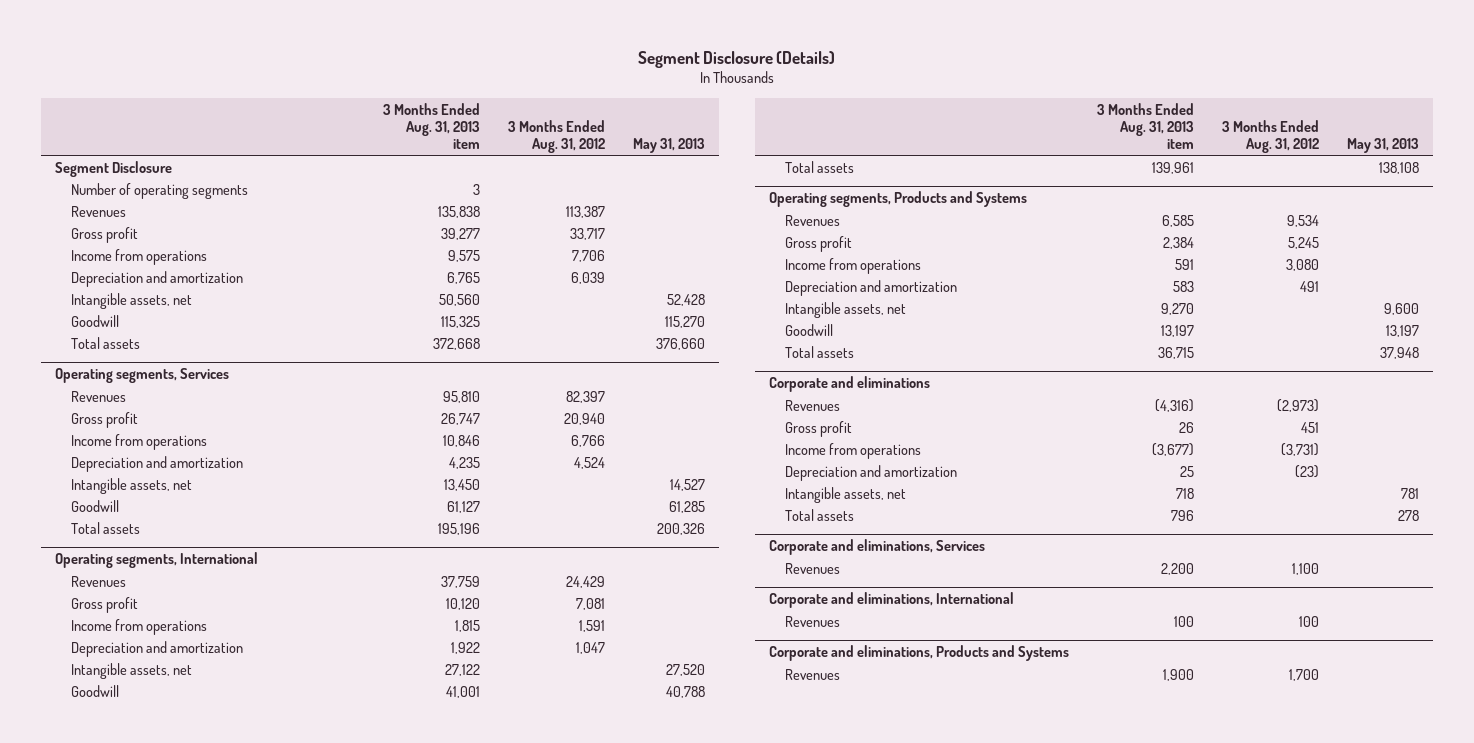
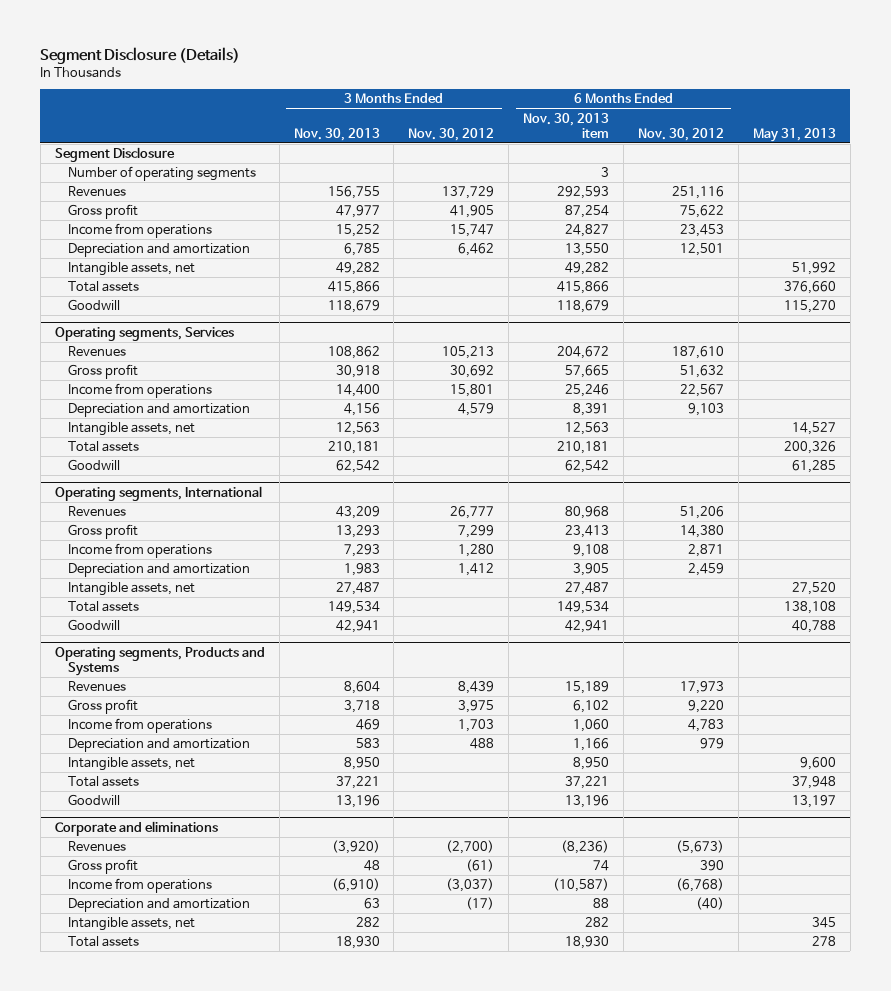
- | 3 Months Ended Aug. 31, 2013 item | 3 Months Ended Aug. 31, 2012 | May 31, 2013
+ | 3 Months Ended Nov. 30, 2013 | 3 Months Ended Nov. 30, 2012 | 6 Months Ended Nov. 30, 2013 item | 6 Months Ended Nov. 30, 2012 | May 31, 2013
- Intangible assets, net | 50,560 | | 52,428
+ Intangible assets, net | 49,282 | | 49,282 | | 51,992
moved down: Goodwill | 118,679 | | 118,679 | | 115,270
@ Operating segments, Services
moved down: Goodwill | 62,542 | | 62,542 | | 61,285
@ Operating segments, International
moved down: Goodwill | 42,941 | | 42,941 | | 40,788
@ Operating segments, Products and Systems
moved down: Goodwill | 13,196 | | 13,196 | | 13,197
@ Corporate and eliminations
- Intangible assets, net | 718 | | 781
+ Intangible assets, net | 282 | | 282 | | 345
- Corporate and eliminations, Services
- Revenues | 2,200 | 1,100 |
- Corporate and eliminations, International
- Revenues | 100 | 100 |
- Corporate and eliminations, Products and Systems
- Revenues | 1,900 | 1,700 |

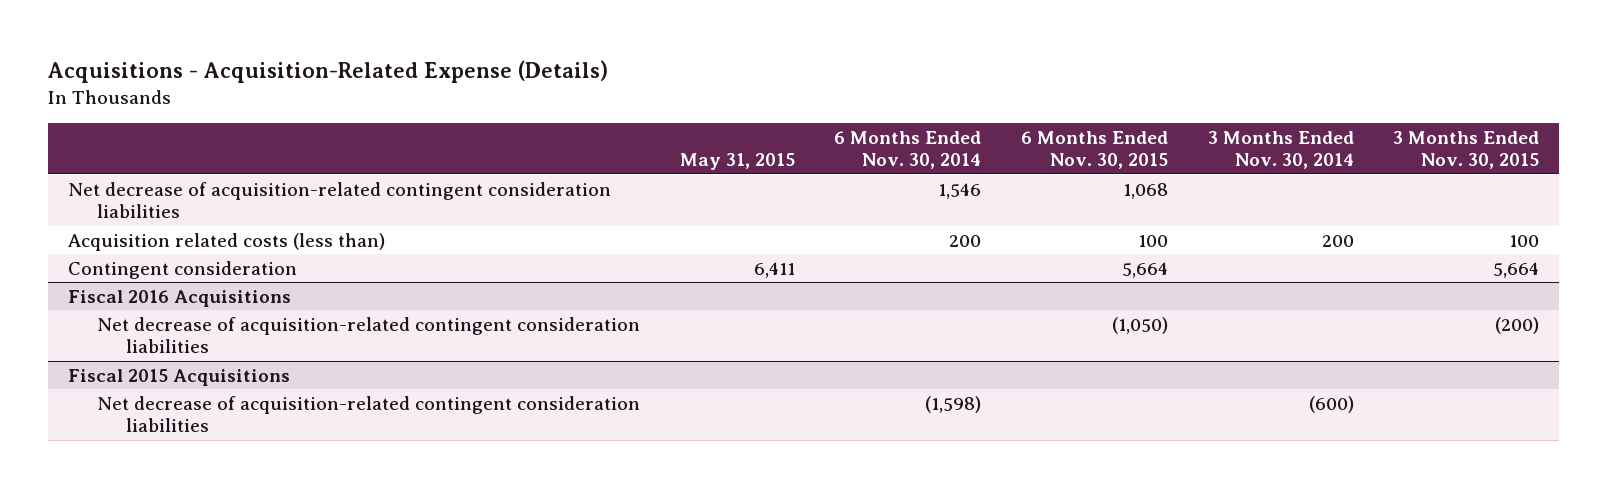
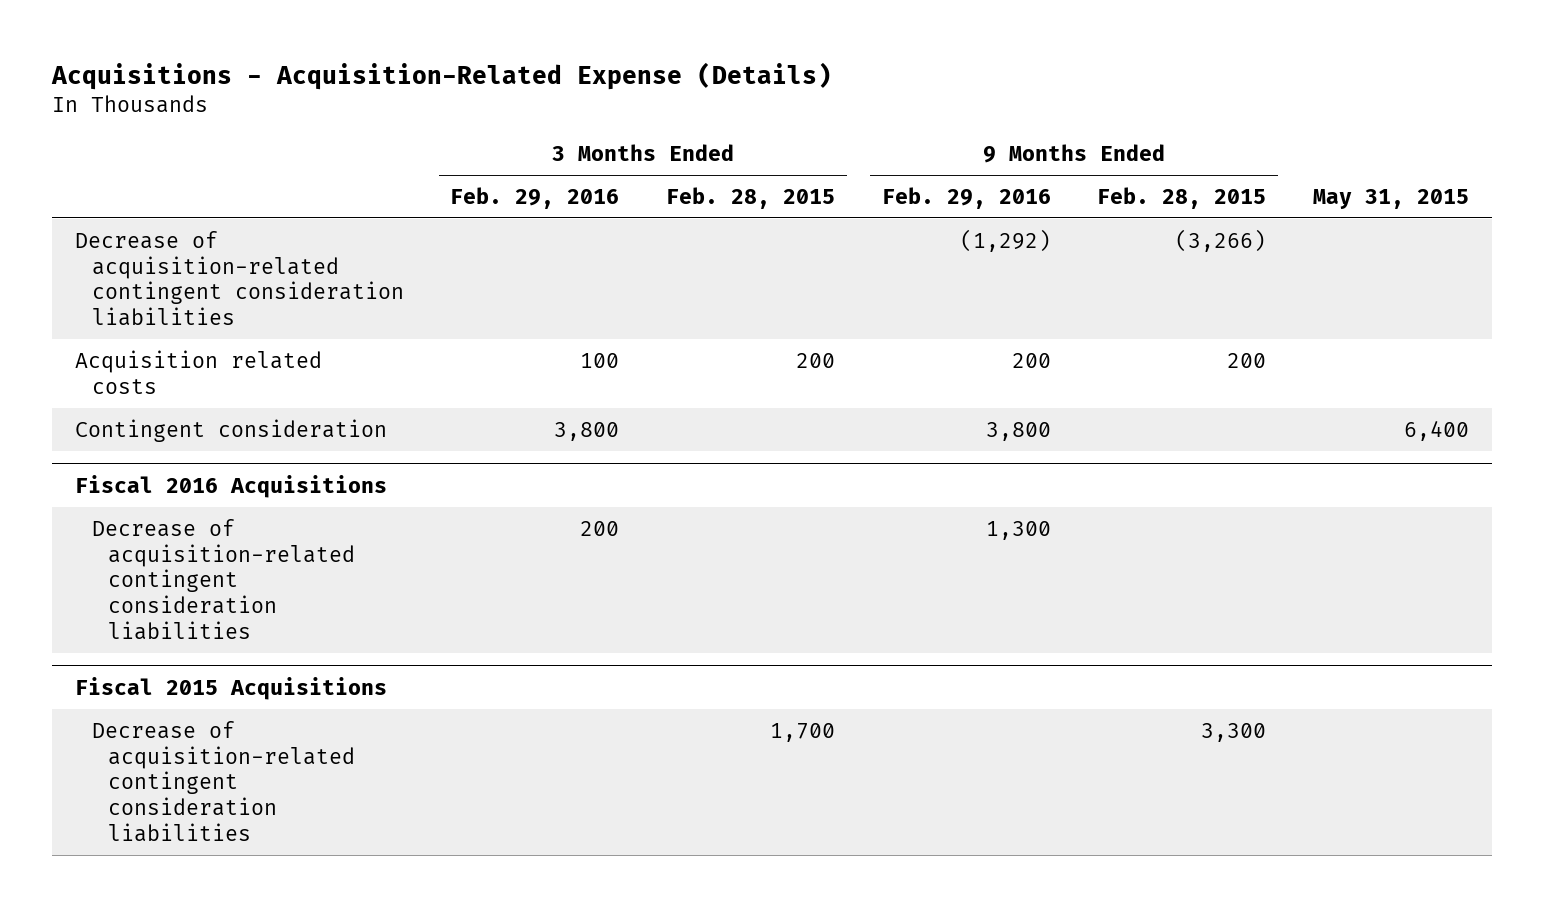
- | May 31, 2015 | 6 Months Ended Nov. 30, 2014 | 6 Months Ended Nov. 30, 2015 | 3 Months Ended Nov. 30, 2014 | 3 Months Ended Nov. 30, 2015
+ | 3 Months Ended Feb. 29, 2016 | 3 Months Ended Feb. 28, 2015 | 9 Months Ended Feb. 29, 2016 | 9 Months Ended Feb. 28, 2015 | May 31, 2015
- Net decrease of acquisition-related contingent consideration liabilities | | 1,546 | 1,068 | |
- Acquisition related costs (less than) | | 200 | 100 | 200 | 100
- Contingent consideration | 6,411 | | 5,664 | | 5,664
+ Decrease of acquisition-related contingent consideration liabilities | | | (1,292) | (3,266) |
+ Acquisition related costs | 100 | 200 | 200 | 200 |
+ Contingent consideration | 3,800 | | 3,800 | | 6,400
@ Fiscal 2016 Acquisitions
- Net decrease of acquisition-related contingent consideration liabilities | | | (1,050) | | (200)
+ Decrease of acquisition-related contingent consideration liabilities | 200 | | 1,300 | |
@ Fiscal 2015 Acquisitions
- Net decrease of acquisition-related contingent consideration liabilities | | (1,598) | | (600) |
+ Decrease of acquisition-related contingent consideration liabilities | | 1,700 | | 3,300 |

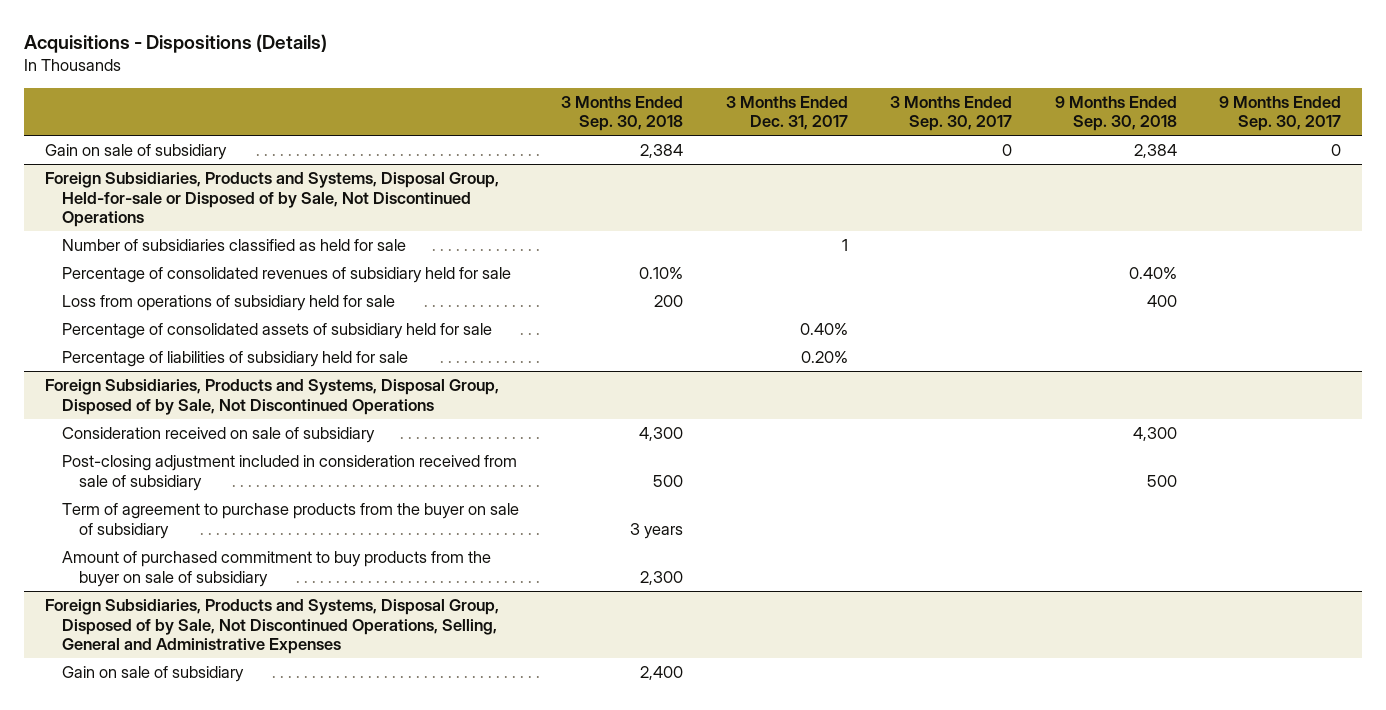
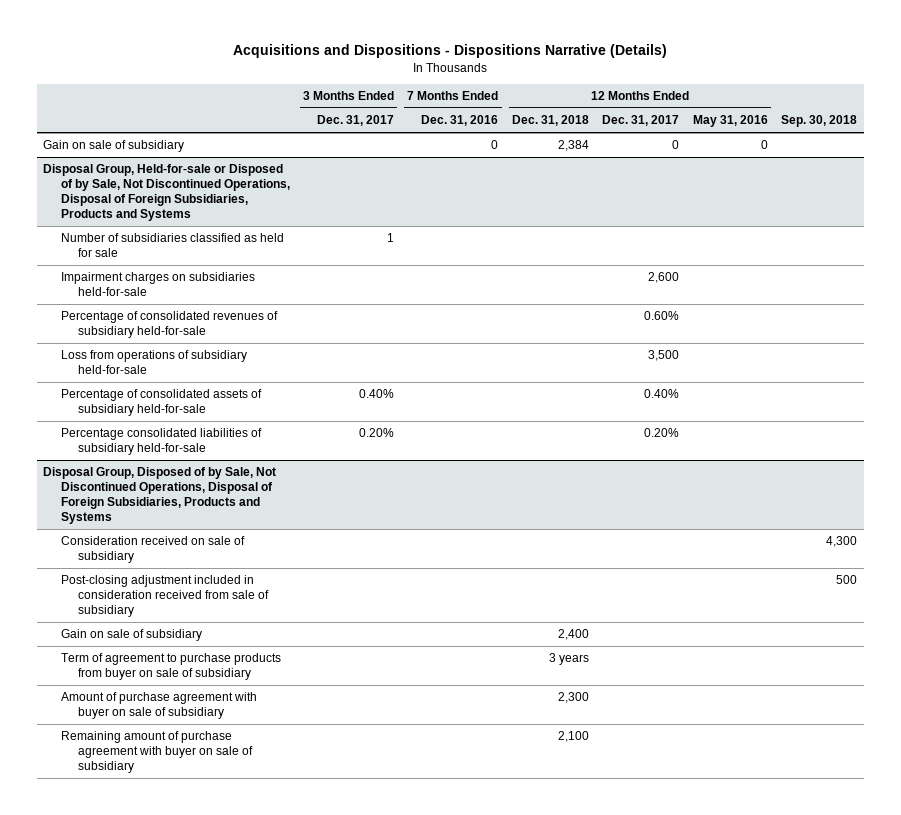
- Acquisitions - Dispositions (Details)
+ Acquisitions and Dispositions - Dispositions Narrative (Details)
- | 3 Months Ended Sep. 30, 2018 | 3 Months Ended Dec. 31, 2017 | 3 Months Ended Sep. 30, 2017 | 9 Months Ended Sep. 30, 2018 | 9 Months Ended Sep. 30, 2017
+ | 3 Months Ended Dec. 31, 2017 | 7 Months Ended Dec. 31, 2016 | 12 Months Ended Dec. 31, 2018 | 12 Months Ended Dec. 31, 2017 | 12 Months Ended May 31, 2016 | Sep. 30, 2018
- Foreign Subsidiaries, Products and Systems, Disposal Group, Held-for-sale or Disposed of by Sale, Not Discontinued Operations
+ Disposal Group, Held-for-sale or Disposed of by Sale, Not Discontinued Operations, Disposal of Foreign Subsidiaries, Products and Systems
- Percentage of consolidated revenues of subsidiary held for sale | 0.10% | | | 0.40% |
- Loss from operations of subsidiary held for sale | 200 | | | 400 |
- Percentage of consolidated assets of subsidiary held for sale | | 0.40% | | |
- Percentage of liabilities of subsidiary held for sale | | 0.20% | | |
- Foreign Subsidiaries, Products and Systems, Disposal Group, Disposed of by Sale, Not Discontinued Operations
+ Impairment charges on subsidiaries held-for-sale | | | | 2,600 | |
+ Percentage of consolidated revenues of subsidiary held-for-sale | | | | 0.60% | |
+ Loss from operations of subsidiary held-for-sale | | | | 3,500 | |
+ Percentage of consolidated assets of subsidiary held-for-sale | 0.40% | | | 0.40% | |
+ Percentage consolidated liabilities of subsidiary held-for-sale | 0.20% | | | 0.20% | |
+ Disposal Group, Disposed of by Sale, Not Discontinued Operations, Disposal of Foreign Subsidiaries, Products and Systems
- Term of agreement to purchase products from the buyer on sale of subsidiary | 3 years | | | |
- Amount of purchased commitment to buy products from the buyer on sale of subsidiary | 2,300 | | | |
- Foreign Subsidiaries, Products and Systems, Disposal Group, Disposed of by Sale, Not Discontinued Operations, Selling, General and Administrative Expenses
- Gain on sale of subsidiary | 2,400 | | | |
+ Gain on sale of subsidiary | | | 2,400 | | |
+ Term of agreement to purchase products from buyer on sale of subsidiary | | | 3 years | | |
+ Amount of purchase agreement with buyer on sale of subsidiary | | | 2,300 | | |
+ Remaining amount of purchase agreement with buyer on sale of subsidiary | | | 2,100 | | |

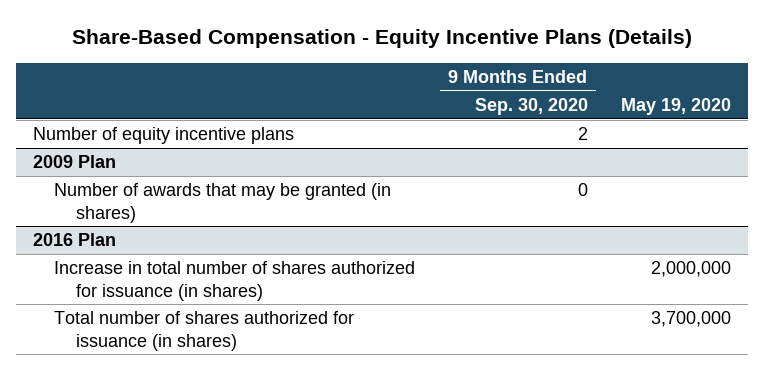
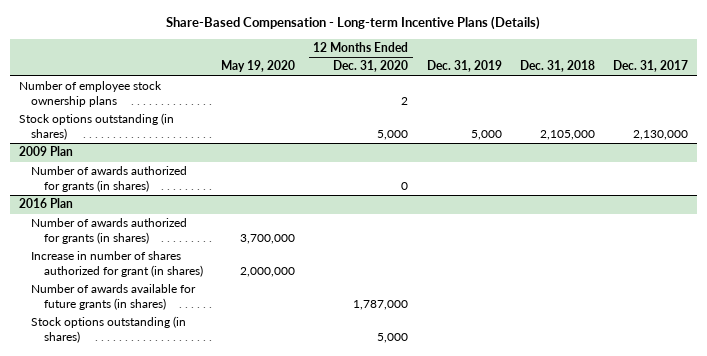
- Share-Based Compensation - Equity Incentive Plans (Details)
+ Share-Based Compensation - Long-term Incentive Plans (Details)
- | 9 Months Ended Sep. 30, 2020 | May 19, 2020
+ | May 19, 2020 | 12 Months Ended Dec. 31, 2020 | Dec. 31, 2019 | Dec. 31, 2018 | Dec. 31, 2017
- Number of equity incentive plans | 2 |
+ Number of employee stock ownership plans | | 2 | | |
+ Stock options outstanding (in shares) | | 5,000 | 5,000 | 2,105,000 | 2,130,000
@ 2009 Plan
- Number of awards that may be granted (in shares) | 0 |
+ Number of awards authorized for grants (in shares) | | 0 | | |
@ 2016 Plan
- Increase in total number of shares authorized for issuance (in shares) | | 2,000,000
- Total number of shares authorized for issuance (in shares) | | 3,700,000
+ Number of awards authorized for grants (in shares) | 3,700,000 | | | |
+ Increase in number of shares authorized for grant (in shares) | 2,000,000 | | | |
+ Number of awards available for future grants (in shares) | | 1,787,000 | | |
+ Stock options outstanding (in shares) | | 5,000 | | |

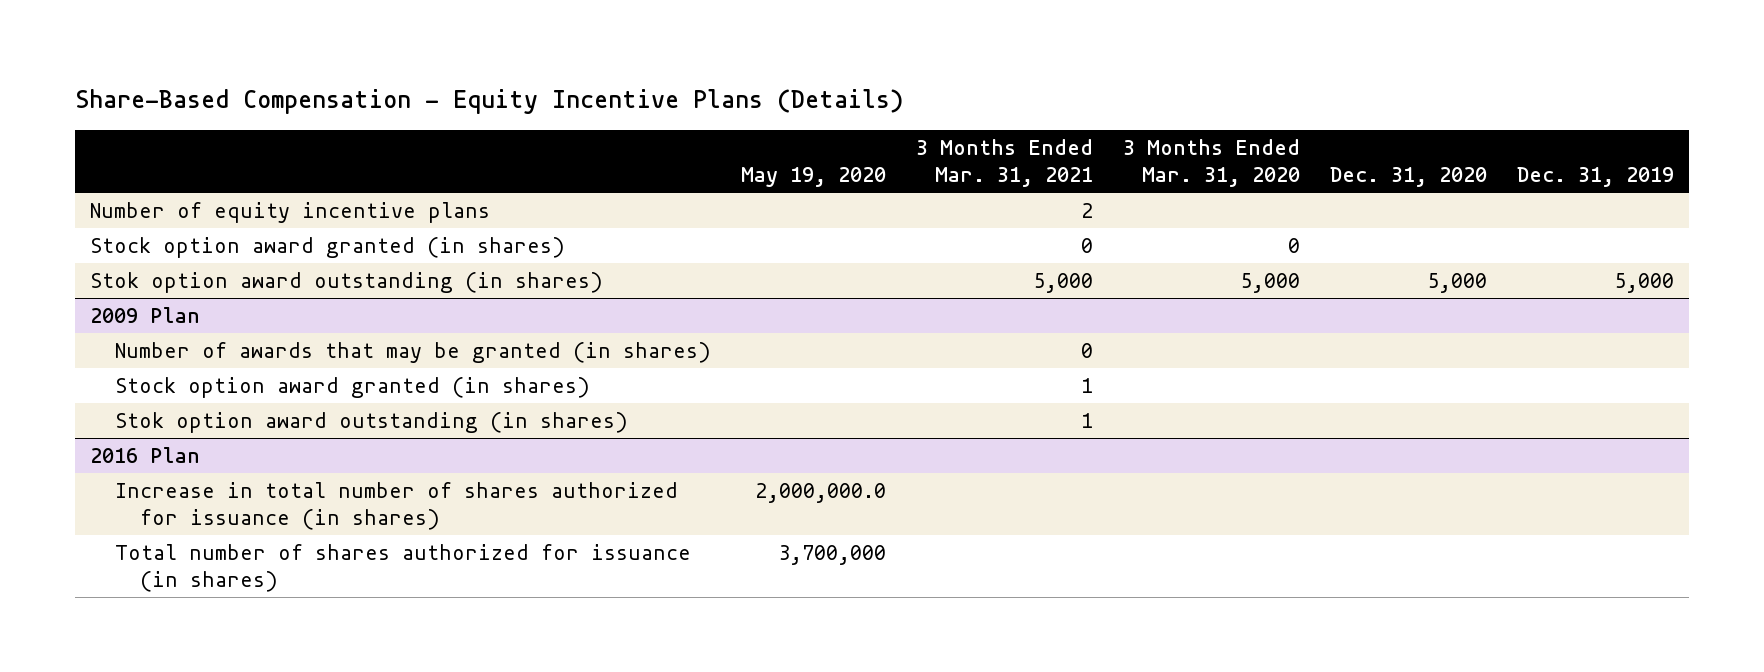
- Share-Based Compensation - Long-term Incentive Plans (Details)
+ Share-Based Compensation - Equity Incentive Plans (Details)
- | May 19, 2020 | 12 Months Ended Dec. 31, 2020 | Dec. 31, 2019 | Dec. 31, 2018 | Dec. 31, 2017
+ | May 19, 2020 | 3 Months Ended Mar. 31, 2021 | 3 Months Ended Mar. 31, 2020 | Dec. 31, 2020 | Dec. 31, 2019
- Number of employee stock ownership plans | | 2 | | |
- Stock options outstanding (in shares) | | 5,000 | 5,000 | 2,105,000 | 2,130,000
+ Number of equity incentive plans | | 2 | | |
+ Stock option award granted (in shares) | | 0 | 0 | |
+ Stok option award outstanding (in shares) | | 5,000 | 5,000 | 5,000 | 5,000
@ 2009 Plan
- Number of awards authorized for grants (in shares) | | 0 | | |
+ Number of awards that may be granted (in shares) | | 0 | | |
+ Stock option award granted (in shares) | | 1 | | |
+ Stok option award outstanding (in shares) | | 1 | | |
@ 2016 Plan
- Number of awards authorized for grants (in shares) | 3,700,000 | | | |
- Increase in number of shares authorized for grant (in shares) | 2,000,000 | | | |
- Number of awards available for future grants (in shares) | | 1,787,000 | | |
- Stock options outstanding (in shares) | | 5,000 | | |
+ Increase in total number of shares authorized for issuance (in shares) | 2,000,000.0 | | | |
+ Total number of shares authorized for issuance (in shares) | 3,700,000 | | | |

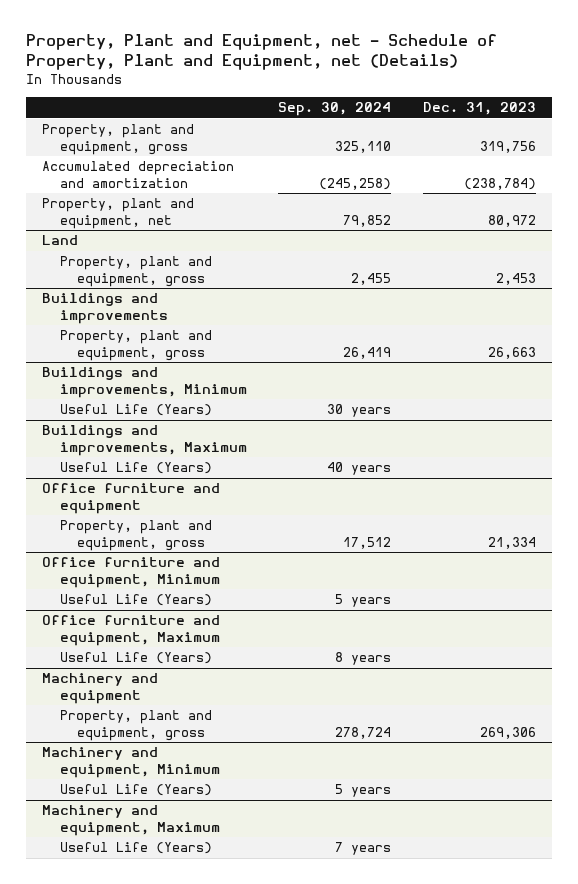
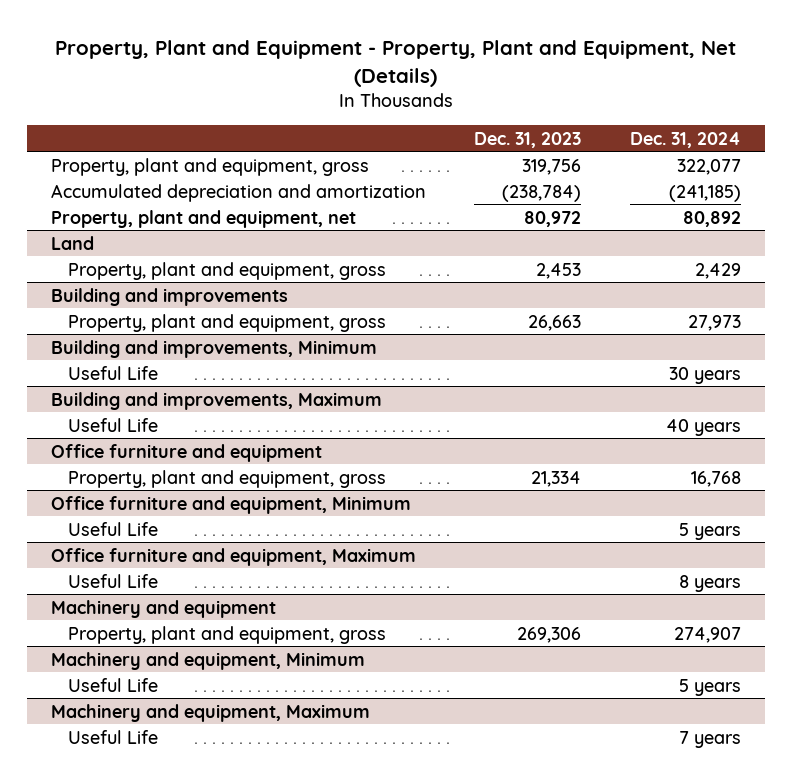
- Property, Plant and Equipment, net - Schedule of Property, Plant and Equipment, net (Details)
+ Property, Plant and Equipment - Property, Plant and Equipment, Net (Details)
- | Sep. 30, 2024 | Dec. 31, 2023
+ | Dec. 31, 2023 | Dec. 31, 2024
- Buildings and improvements
+ Building and improvements
- Buildings and improvements, Minimum
- Useful Life (Years) | 30 years |
- Buildings and improvements, Maximum
- Useful Life (Years) | 40 years |
+ Building and improvements, Minimum
+ Useful Life | | 30 years
+ Building and improvements, Maximum
+ Useful Life | | 40 years
@ Office furniture and equipment, Minimum
- Useful Life (Years) | 5 years |
+ Useful Life | | 5 years
@ Office furniture and equipment, Maximum
- Useful Life (Years) | 8 years |
+ Useful Life | | 8 years
@ Machinery and equipment, Minimum
- Useful Life (Years) | 5 years |
+ Useful Life | | 5 years
@ Machinery and equipment, Maximum
- Useful Life (Years) | 7 years |
+ Useful Life | | 7 years

